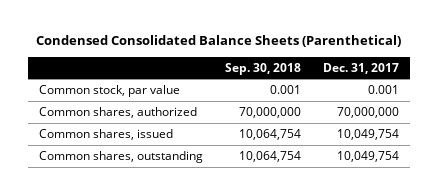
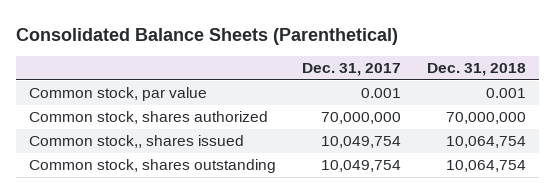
- Condensed Consolidated Balance Sheets (Parenthetical)
+ Consolidated Balance Sheets (Parenthetical)
- | Sep. 30, 2018 | Dec. 31, 2017
+ | Dec. 31, 2017 | Dec. 31, 2018
- Common shares, authorized | 70,000,000 | 70,000,000
- Common shares, issued | 10,064,754 | 10,049,754
- Common shares, outstanding | 10,064,754 | 10,049,754
+ Common stock, shares authorized | 70,000,000 | 70,000,000
+ Common stock,, shares issued | 10,049,754 | 10,064,754
+ Common stock, shares outstanding | 10,049,754 | 10,064,754

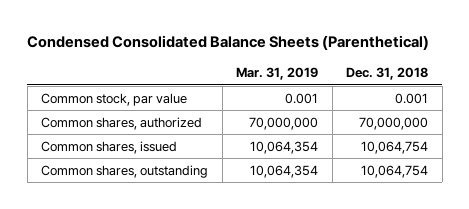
- Consolidated Balance Sheets (Parenthetical)
+ Condensed Consolidated Balance Sheets (Parenthetical)
- | Dec. 31, 2017 | Dec. 31, 2018
+ | Mar. 31, 2019 | Dec. 31, 2018
- Common stock, shares authorized | 70,000,000 | 70,000,000
- Common stock,, shares issued | 10,049,754 | 10,064,754
- Common stock, shares outstanding | 10,049,754 | 10,064,754
+ Common shares, authorized | 70,000,000 | 70,000,000
+ Common shares, issued | 10,064,354 | 10,064,754
+ Common shares, outstanding | 10,064,354 | 10,064,754

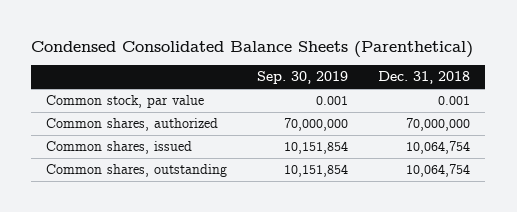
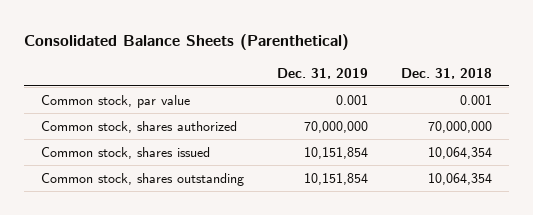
- Condensed Consolidated Balance Sheets (Parenthetical)
+ Consolidated Balance Sheets (Parenthetical)
- | Sep. 30, 2019 | Dec. 31, 2018
+ | Dec. 31, 2019 | Dec. 31, 2018
- Common shares, authorized | 70,000,000 | 70,000,000
- Common shares, issued | 10,151,854 | 10,064,754
- Common shares, outstanding | 10,151,854 | 10,064,754
+ Common stock, shares authorized | 70,000,000 | 70,000,000
+ Common stock, shares issued | 10,151,854 | 10,064,354
+ Common stock, shares outstanding | 10,151,854 | 10,064,354

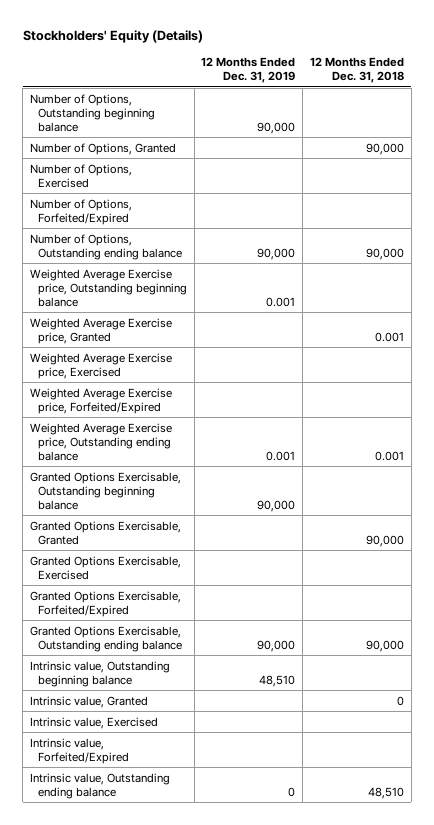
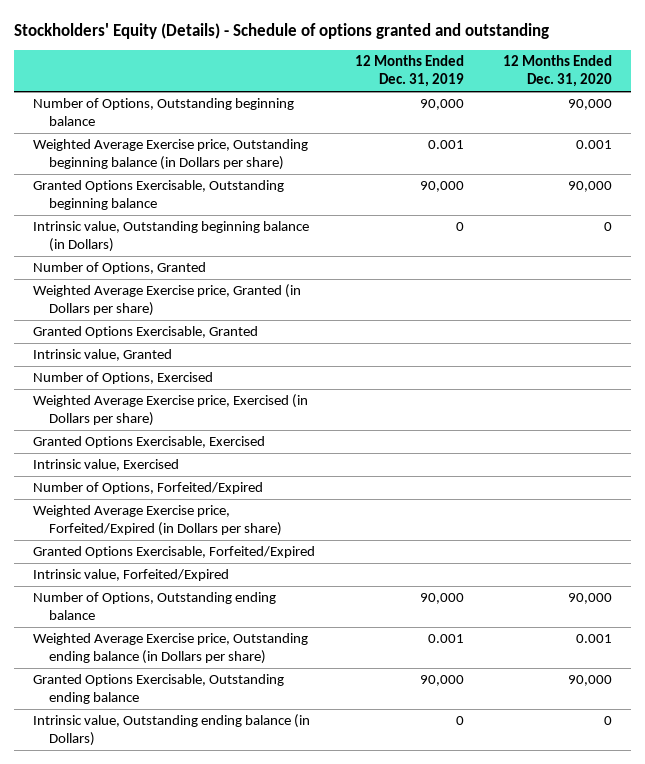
- Stockholders' Equity (Details)
+ Stockholders' Equity (Details) - Schedule of options granted and outstanding
- | 12 Months Ended Dec. 31, 2019 | 12 Months Ended Dec. 31, 2018
+ | 12 Months Ended Dec. 31, 2019 | 12 Months Ended Dec. 31, 2020
- Weighted Average Exercise price, Outstanding beginning balance | 0.001 |
- Weighted Average Exercise price, Granted | | 0.001
- Weighted Average Exercise price, Exercised
- Weighted Average Exercise price, Forfeited/Expired
- Weighted Average Exercise price, Outstanding ending balance | 0.001 | 0.001
+ Weighted Average Exercise price, Outstanding beginning balance (in Dollars per share) | 0.001 | 0.001
+ Intrinsic value, Outstanding beginning balance (in Dollars) | 0 | 0
moved down: Number of Options, Granted
+ Weighted Average Exercise price, Granted (in Dollars per share)
- Intrinsic value, Outstanding beginning balance | 48,510 |
moved down: Number of Options, Exercised
+ Weighted Average Exercise price, Exercised (in Dollars per share)
moved down: Granted Options Exercisable, Exercised
moved down: Number of Options, Forfeited/Expired
+ Weighted Average Exercise price, Forfeited/Expired (in Dollars per share)
moved down: Granted Options Exercisable, Forfeited/Expired
- Intrinsic value, Outstanding ending balance | 0 | 48,510
moved down: Number of Options, Outstanding ending balance | 90,000 | 90,000
+ Weighted Average Exercise price, Outstanding ending balance (in Dollars per share) | 0.001 | 0.001
moved down: Granted Options Exercisable, Outstanding ending balance | 90,000 | 90,000
+ Intrinsic value, Outstanding ending balance (in Dollars) | 0 | 0

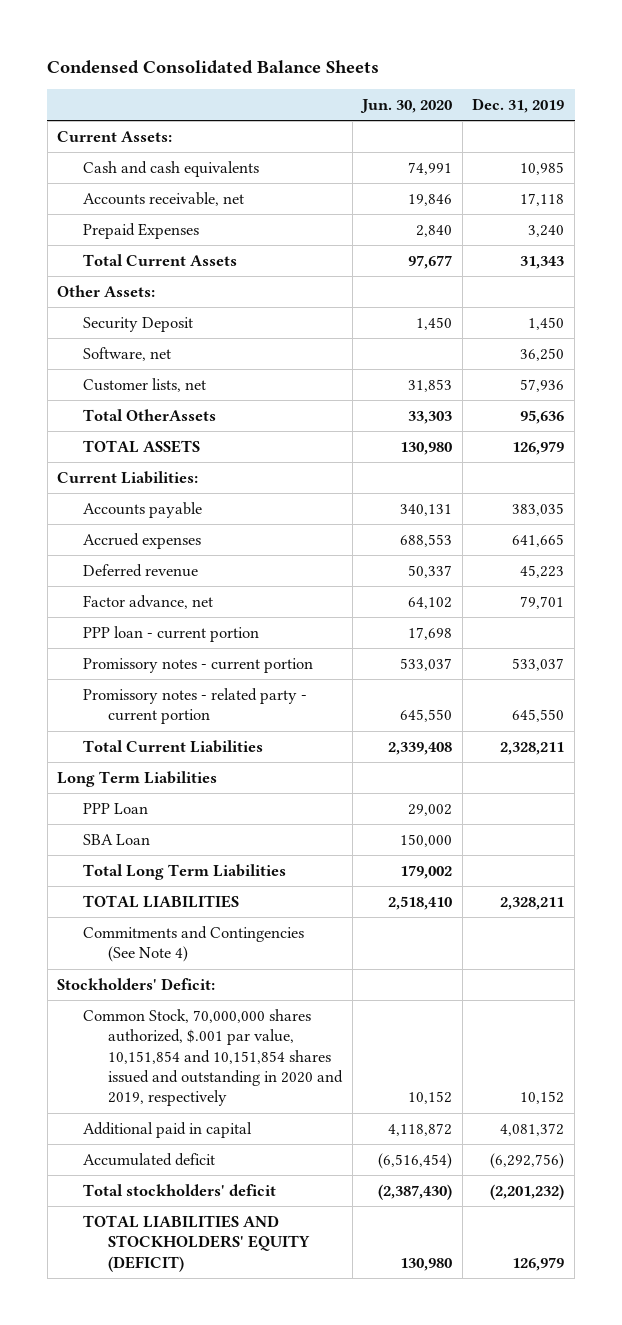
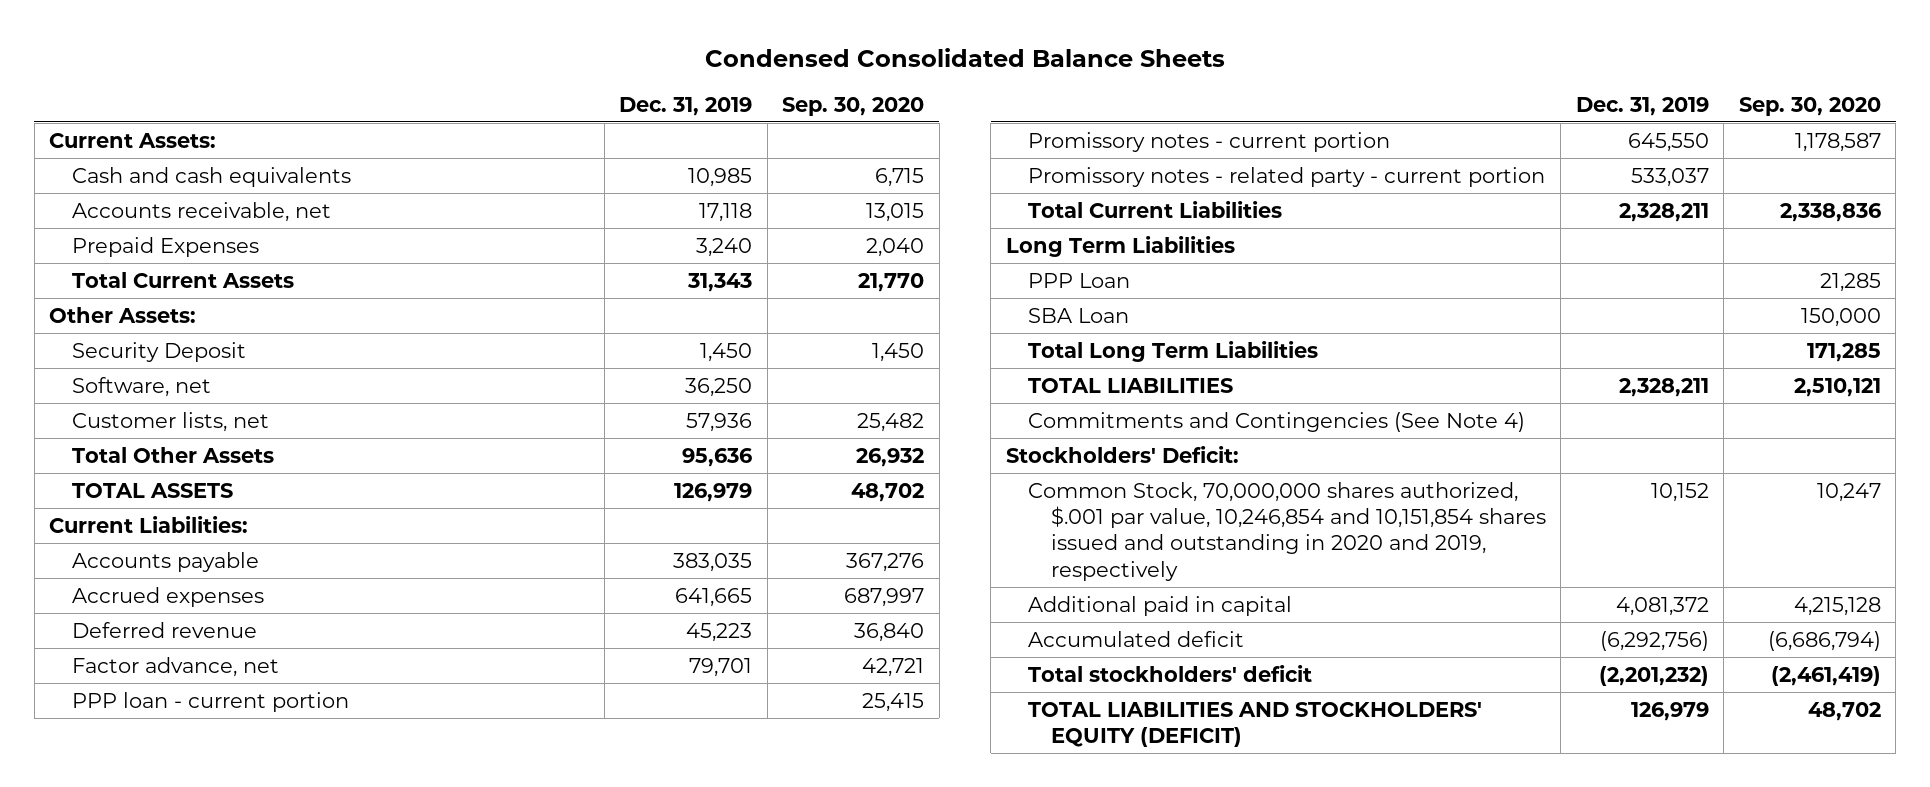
- | Jun. 30, 2020 | Dec. 31, 2019
+ | Dec. 31, 2019 | Sep. 30, 2020
- Total OtherAssets | 33,303 | 95,636
+ Total Other Assets | 95,636 | 26,932
- Promissory notes - current portion | 533,037 | 533,037
- Promissory notes - related party - current portion | 645,550 | 645,550
+ Promissory notes - current portion | 645,550 | 1,178,587
+ Promissory notes - related party - current portion | 533,037 |
- Common Stock, 70,000,000 shares authorized, $.001 par value, 10,151,854 and 10,151,854 shares issued and outstanding in 2020 and 2019, respectively | 10,152 | 10,152
+ Common Stock, 70,000,000 shares authorized, $.001 par value, 10,246,854 and 10,151,854 shares issued and outstanding in 2020 and 2019, respectively | 10,152 | 10,247

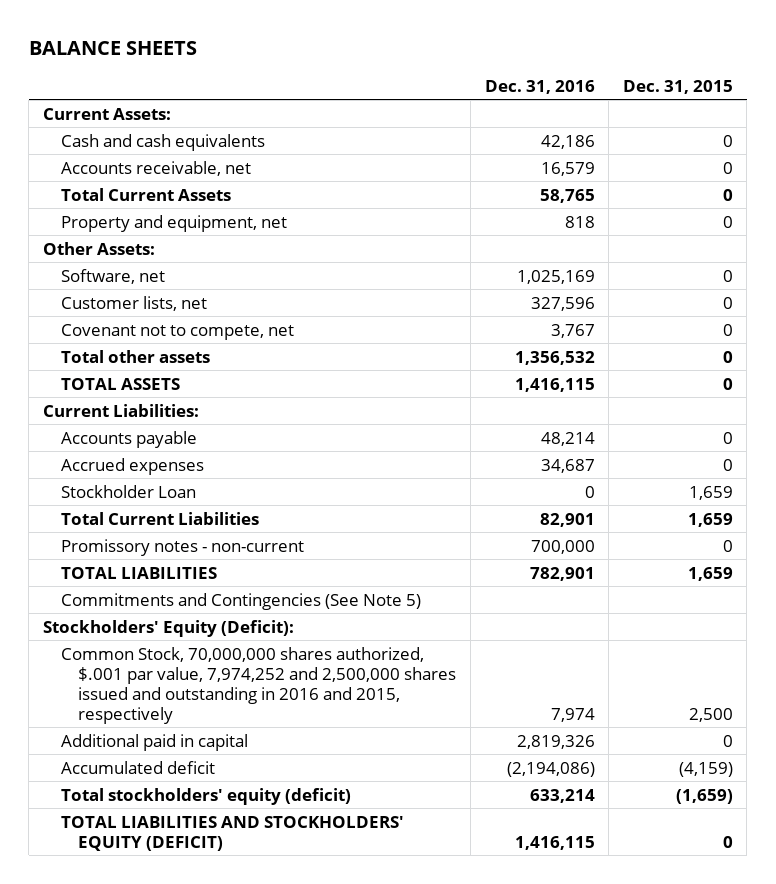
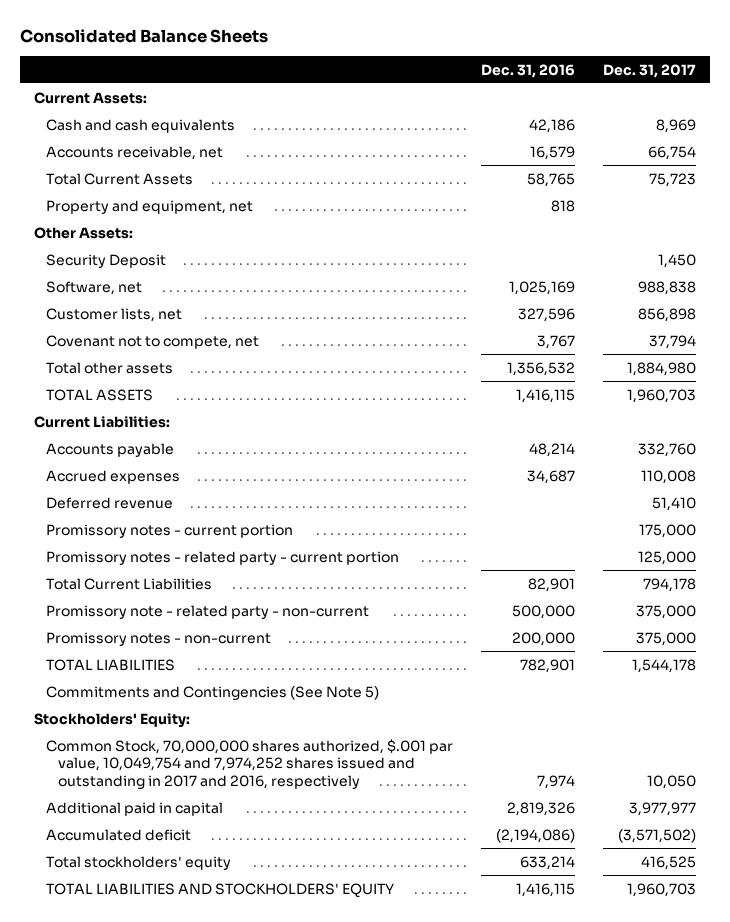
- BALANCE SHEETS
+ Consolidated Balance Sheets
- | Dec. 31, 2016 | Dec. 31, 2015
+ | Dec. 31, 2016 | Dec. 31, 2017
+ Security Deposit | | 1,450
- Stockholder Loan | 0 | 1,659
+ Deferred revenue | | 51,410
+ Promissory notes - current portion | | 175,000
+ Promissory notes - related party - current portion | | 125,000
- Promissory notes - non-current | 700,000 | 0
+ Promissory note - related party - non-current | 500,000 | 375,000
+ Promissory notes - non-current | 200,000 | 375,000
- Stockholders' Equity (Deficit):
- Common Stock, 70,000,000 shares authorized, $.001 par value, 7,974,252 and 2,500,000 shares issued and outstanding in 2016 and 2015, respectively | 7,974 | 2,500
+ Stockholders' Equity:
+ Common Stock, 70,000,000 shares authorized, $.001 par value, 10,049,754 and 7,974,252 shares issued and outstanding in 2017 and 2016, respectively | 7,974 | 10,050
- Total stockholders' equity (deficit) | 633,214 | (1,659)
- TOTAL LIABILITIES AND STOCKHOLDERS' EQUITY (DEFICIT) | 1,416,115 | 0
+ Total stockholders' equity | 633,214 | 416,525
+ TOTAL LIABILITIES AND STOCKHOLDERS' EQUITY | 1,416,115 | 1,960,703

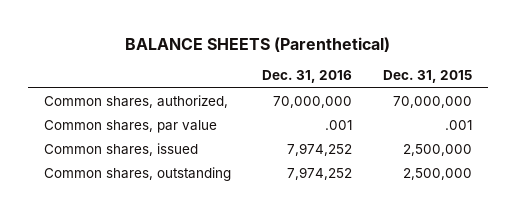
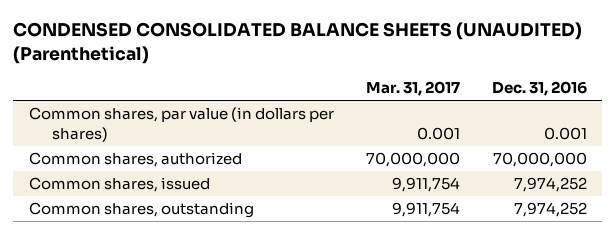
- BALANCE SHEETS (Parenthetical)
+ CONDENSED CONSOLIDATED BALANCE SHEETS (UNAUDITED) (Parenthetical)
- | Dec. 31, 2016 | Dec. 31, 2015
+ | Mar. 31, 2017 | Dec. 31, 2016
- Common shares, authorized, | 70,000,000 | 70,000,000
- Common shares, par value | .001 | .001
+ Common shares, par value (in dollars per shares) | 0.001 | 0.001
+ Common shares, authorized | 70,000,000 | 70,000,000

